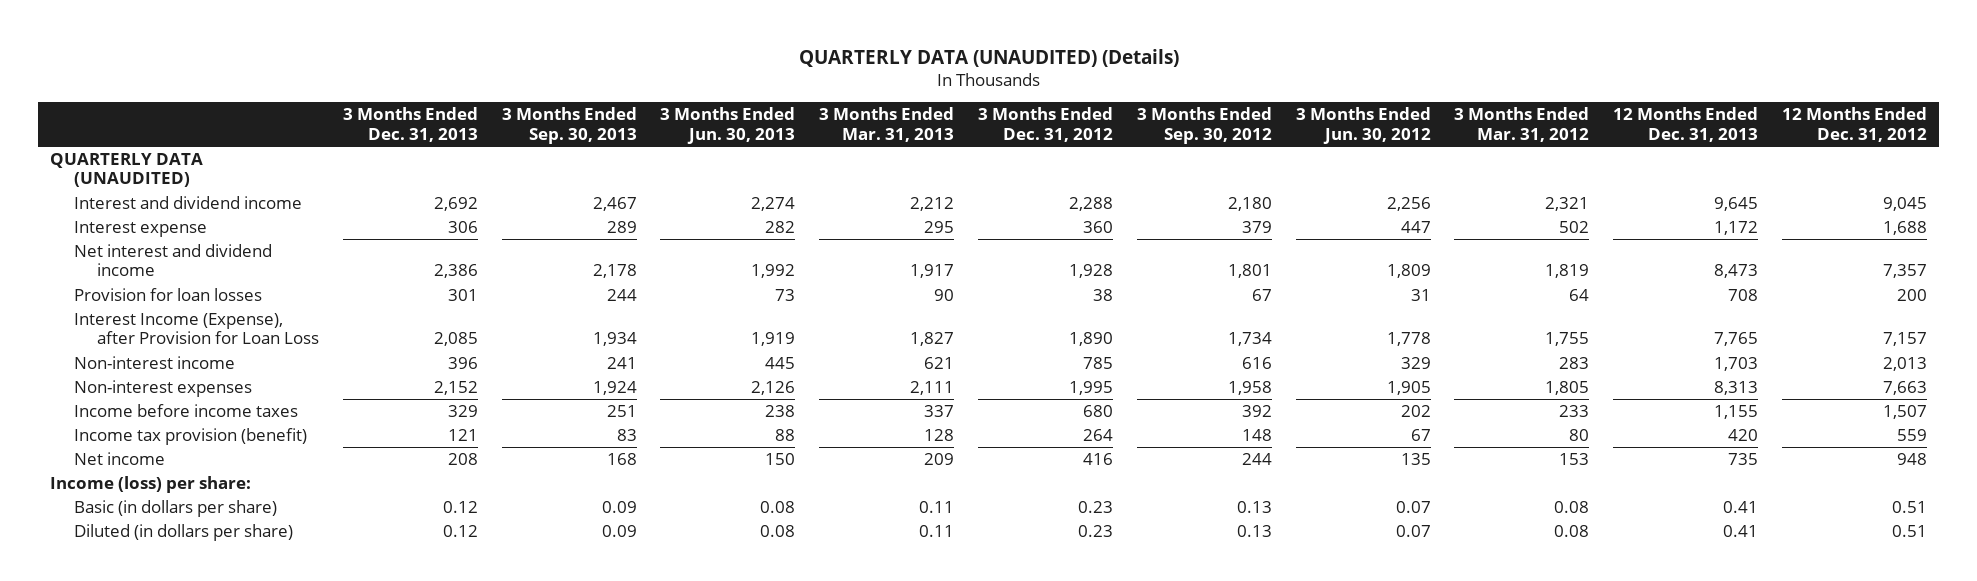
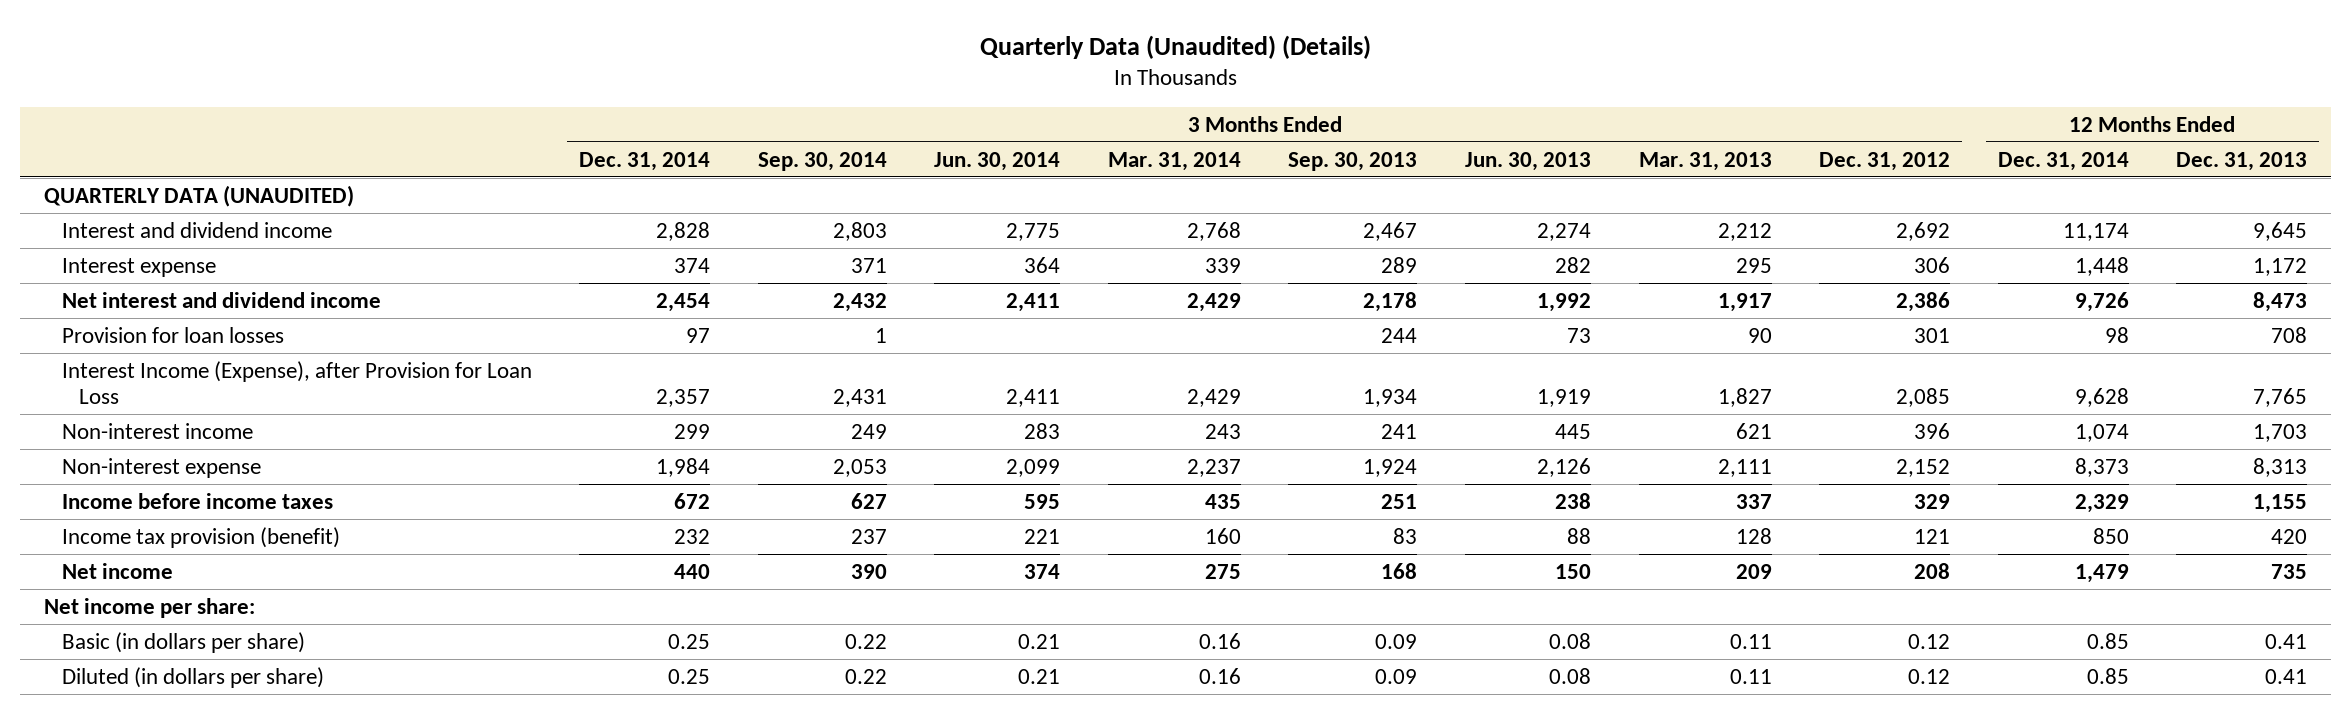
- QUARTERLY DATA (UNAUDITED) (Details)
+ Quarterly Data (Unaudited) (Details)
- | 3 Months Ended Dec. 31, 2013 | 3 Months Ended Sep. 30, 2013 | 3 Months Ended Jun. 30, 2013 | 3 Months Ended Mar. 31, 2013 | 3 Months Ended Dec. 31, 2012 | 3 Months Ended Sep. 30, 2012 | 3 Months Ended Jun. 30, 2012 | 3 Months Ended Mar. 31, 2012 | 12 Months Ended Dec. 31, 2013 | 12 Months Ended Dec. 31, 2012
+ | 3 Months Ended Dec. 31, 2014 | 3 Months Ended Sep. 30, 2014 | 3 Months Ended Jun. 30, 2014 | 3 Months Ended Mar. 31, 2014 | 3 Months Ended Sep. 30, 2013 | 3 Months Ended Jun. 30, 2013 | 3 Months Ended Mar. 31, 2013 | 3 Months Ended Dec. 31, 2012 | 12 Months Ended Dec. 31, 2014 | 12 Months Ended Dec. 31, 2013
- Interest and dividend income | 2,692 | 2,467 | 2,274 | 2,212 | 2,288 | 2,180 | 2,256 | 2,321 | 9,645 | 9,045
- Interest expense | 306 | 289 | 282 | 295 | 360 | 379 | 447 | 502 | 1,172 | 1,688
- Net interest and dividend income | 2,386 | 2,178 | 1,992 | 1,917 | 1,928 | 1,801 | 1,809 | 1,819 | 8,473 | 7,357
- Provision for loan losses | 301 | 244 | 73 | 90 | 38 | 67 | 31 | 64 | 708 | 200
- Interest Income (Expense), after Provision for Loan Loss | 2,085 | 1,934 | 1,919 | 1,827 | 1,890 | 1,734 | 1,778 | 1,755 | 7,765 | 7,157
- Non-interest income | 396 | 241 | 445 | 621 | 785 | 616 | 329 | 283 | 1,703 | 2,013
- Non-interest expenses | 2,152 | 1,924 | 2,126 | 2,111 | 1,995 | 1,958 | 1,905 | 1,805 | 8,313 | 7,663
- Income before income taxes | 329 | 251 | 238 | 337 | 680 | 392 | 202 | 233 | 1,155 | 1,507
- Income tax provision (benefit) | 121 | 83 | 88 | 128 | 264 | 148 | 67 | 80 | 420 | 559
- Net income | 208 | 168 | 150 | 209 | 416 | 244 | 135 | 153 | 735 | 948
- Income (loss) per share:
- Basic (in dollars per share) | 0.12 | 0.09 | 0.08 | 0.11 | 0.23 | 0.13 | 0.07 | 0.08 | 0.41 | 0.51
- Diluted (in dollars per share) | 0.12 | 0.09 | 0.08 | 0.11 | 0.23 | 0.13 | 0.07 | 0.08 | 0.41 | 0.51
+ Interest and dividend income | 2,828 | 2,803 | 2,775 | 2,768 | 2,467 | 2,274 | 2,212 | 2,692 | 11,174 | 9,645
+ Interest expense | 374 | 371 | 364 | 339 | 289 | 282 | 295 | 306 | 1,448 | 1,172
+ Net interest and dividend income | 2,454 | 2,432 | 2,411 | 2,429 | 2,178 | 1,992 | 1,917 | 2,386 | 9,726 | 8,473
+ Provision for loan losses | 97 | 1 | | | 244 | 73 | 90 | 301 | 98 | 708
+ Interest Income (Expense), after Provision for Loan Loss | 2,357 | 2,431 | 2,411 | 2,429 | 1,934 | 1,919 | 1,827 | 2,085 | 9,628 | 7,765
+ Non-interest income | 299 | 249 | 283 | 243 | 241 | 445 | 621 | 396 | 1,074 | 1,703
+ Non-interest expense | 1,984 | 2,053 | 2,099 | 2,237 | 1,924 | 2,126 | 2,111 | 2,152 | 8,373 | 8,313
+ Income before income taxes | 672 | 627 | 595 | 435 | 251 | 238 | 337 | 329 | 2,329 | 1,155
+ Income tax provision (benefit) | 232 | 237 | 221 | 160 | 83 | 88 | 128 | 121 | 850 | 420
+ Net income | 440 | 390 | 374 | 275 | 168 | 150 | 209 | 208 | 1,479 | 735
+ Net income per share:
+ Basic (in dollars per share) | 0.25 | 0.22 | 0.21 | 0.16 | 0.09 | 0.08 | 0.11 | 0.12 | 0.85 | 0.41
+ Diluted (in dollars per share) | 0.25 | 0.22 | 0.21 | 0.16 | 0.09 | 0.08 | 0.11 | 0.12 | 0.85 | 0.41

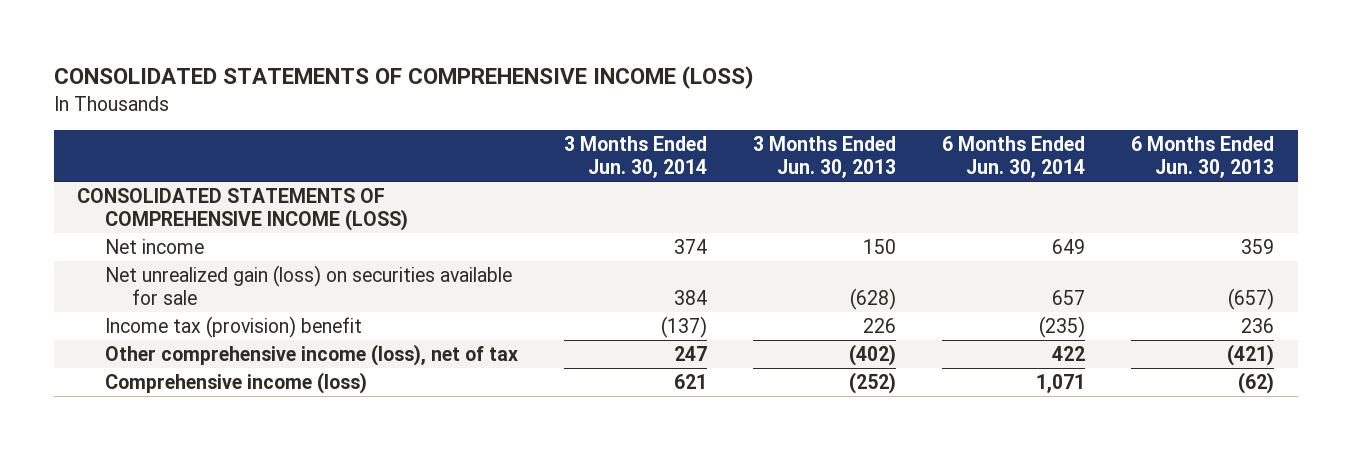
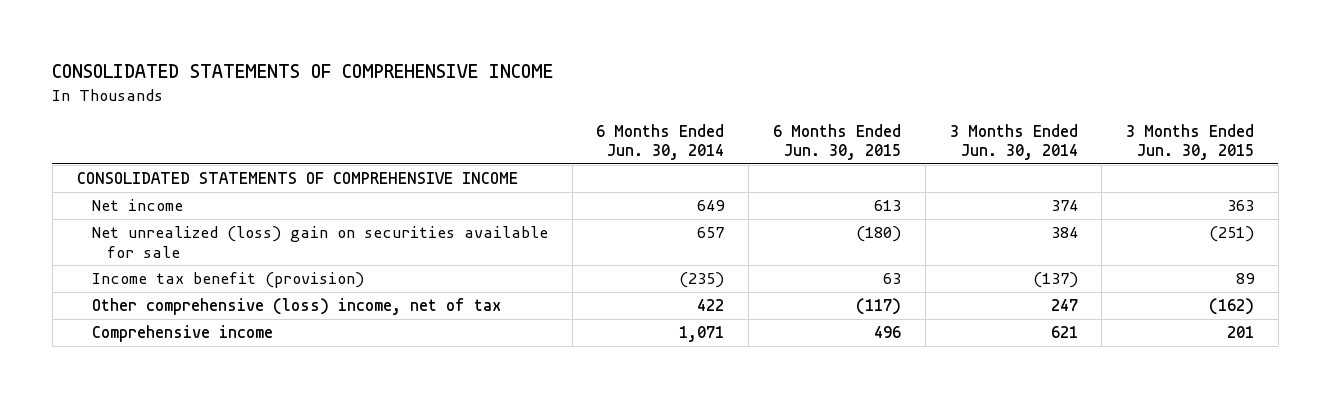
- CONSOLIDATED STATEMENTS OF COMPREHENSIVE INCOME (LOSS)
+ CONSOLIDATED STATEMENTS OF COMPREHENSIVE INCOME
- | 3 Months Ended Jun. 30, 2014 | 3 Months Ended Jun. 30, 2013 | 6 Months Ended Jun. 30, 2014 | 6 Months Ended Jun. 30, 2013
+ | 6 Months Ended Jun. 30, 2014 | 6 Months Ended Jun. 30, 2015 | 3 Months Ended Jun. 30, 2014 | 3 Months Ended Jun. 30, 2015
- CONSOLIDATED STATEMENTS OF COMPREHENSIVE INCOME (LOSS)
+ CONSOLIDATED STATEMENTS OF COMPREHENSIVE INCOME
- Net unrealized gain (loss) on securities available for sale | 384 | (628) | 657 | (657)
- Income tax (provision) benefit | (137) | 226 | (235) | 236
- Other comprehensive income (loss), net of tax | 247 | (402) | 422 | (421)
- Comprehensive income (loss) | 621 | (252) | 1,071 | (62)
+ Net unrealized (loss) gain on securities available for sale | 657 | (180) | 384 | (251)
+ Income tax benefit (provision) | (235) | 63 | (137) | 89
+ Other comprehensive (loss) income, net of tax | 422 | (117) | 247 | (162)
+ Comprehensive income | 1,071 | 496 | 621 | 201

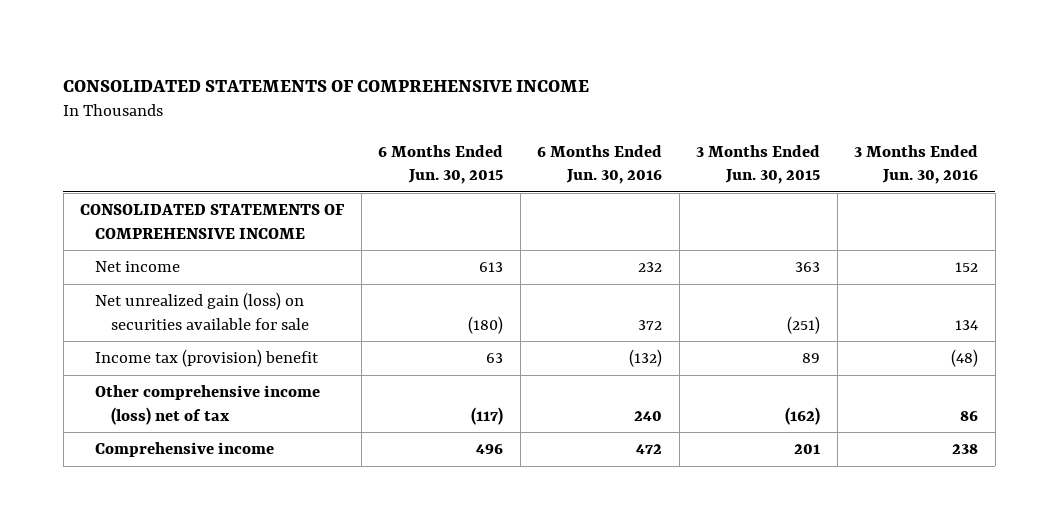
- | 6 Months Ended Jun. 30, 2014 | 6 Months Ended Jun. 30, 2015 | 3 Months Ended Jun. 30, 2014 | 3 Months Ended Jun. 30, 2015
+ | 6 Months Ended Jun. 30, 2015 | 6 Months Ended Jun. 30, 2016 | 3 Months Ended Jun. 30, 2015 | 3 Months Ended Jun. 30, 2016
- Net unrealized (loss) gain on securities available for sale | 657 | (180) | 384 | (251)
- Income tax benefit (provision) | (235) | 63 | (137) | 89
- Other comprehensive (loss) income, net of tax | 422 | (117) | 247 | (162)
+ Net unrealized gain (loss) on securities available for sale | (180) | 372 | (251) | 134
+ Income tax (provision) benefit | 63 | (132) | 89 | (48)
+ Other comprehensive income (loss) net of tax | (117) | 240 | (162) | 86

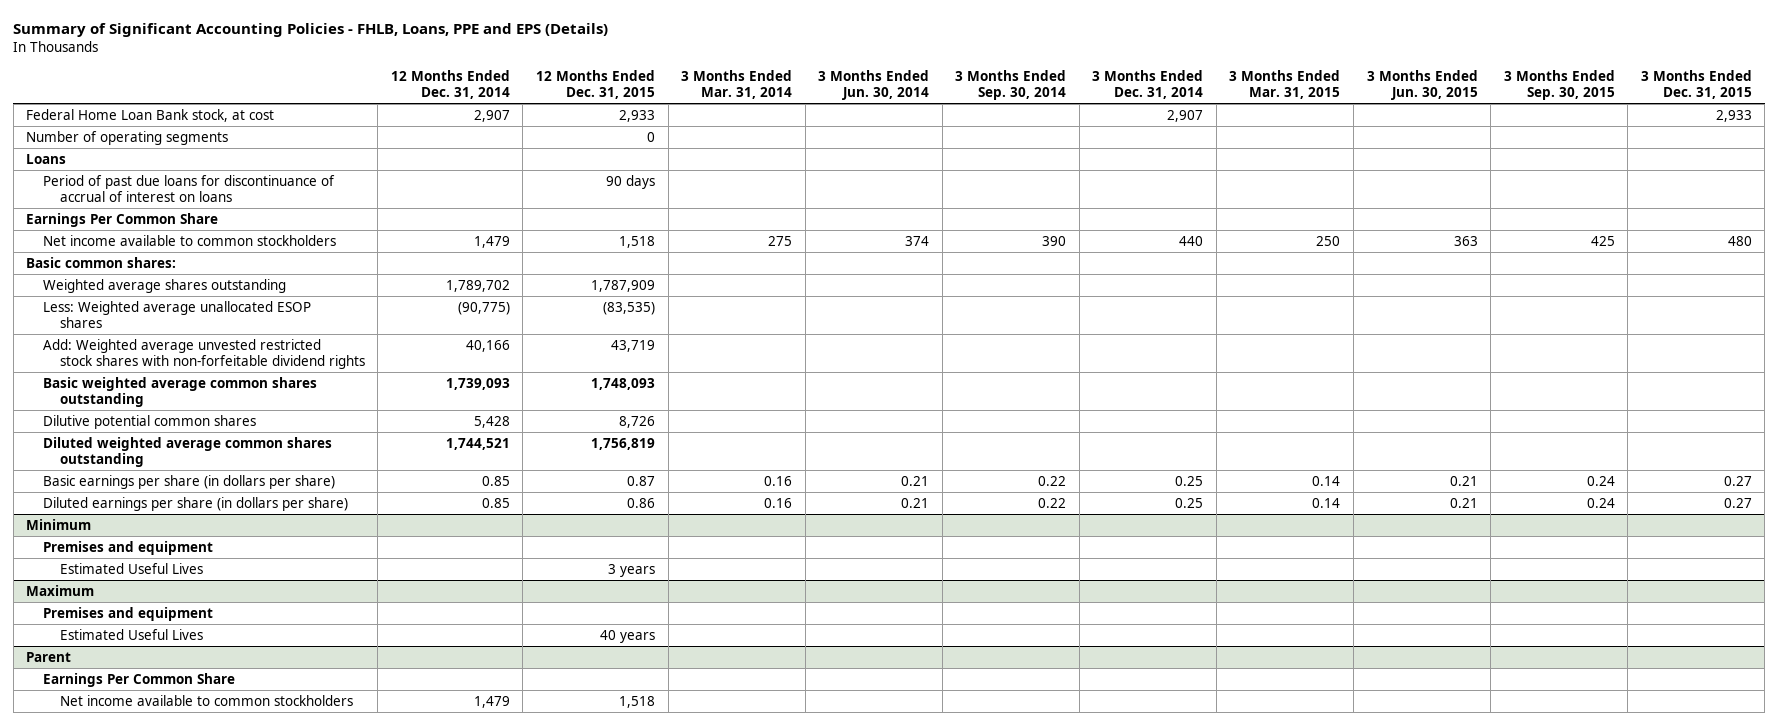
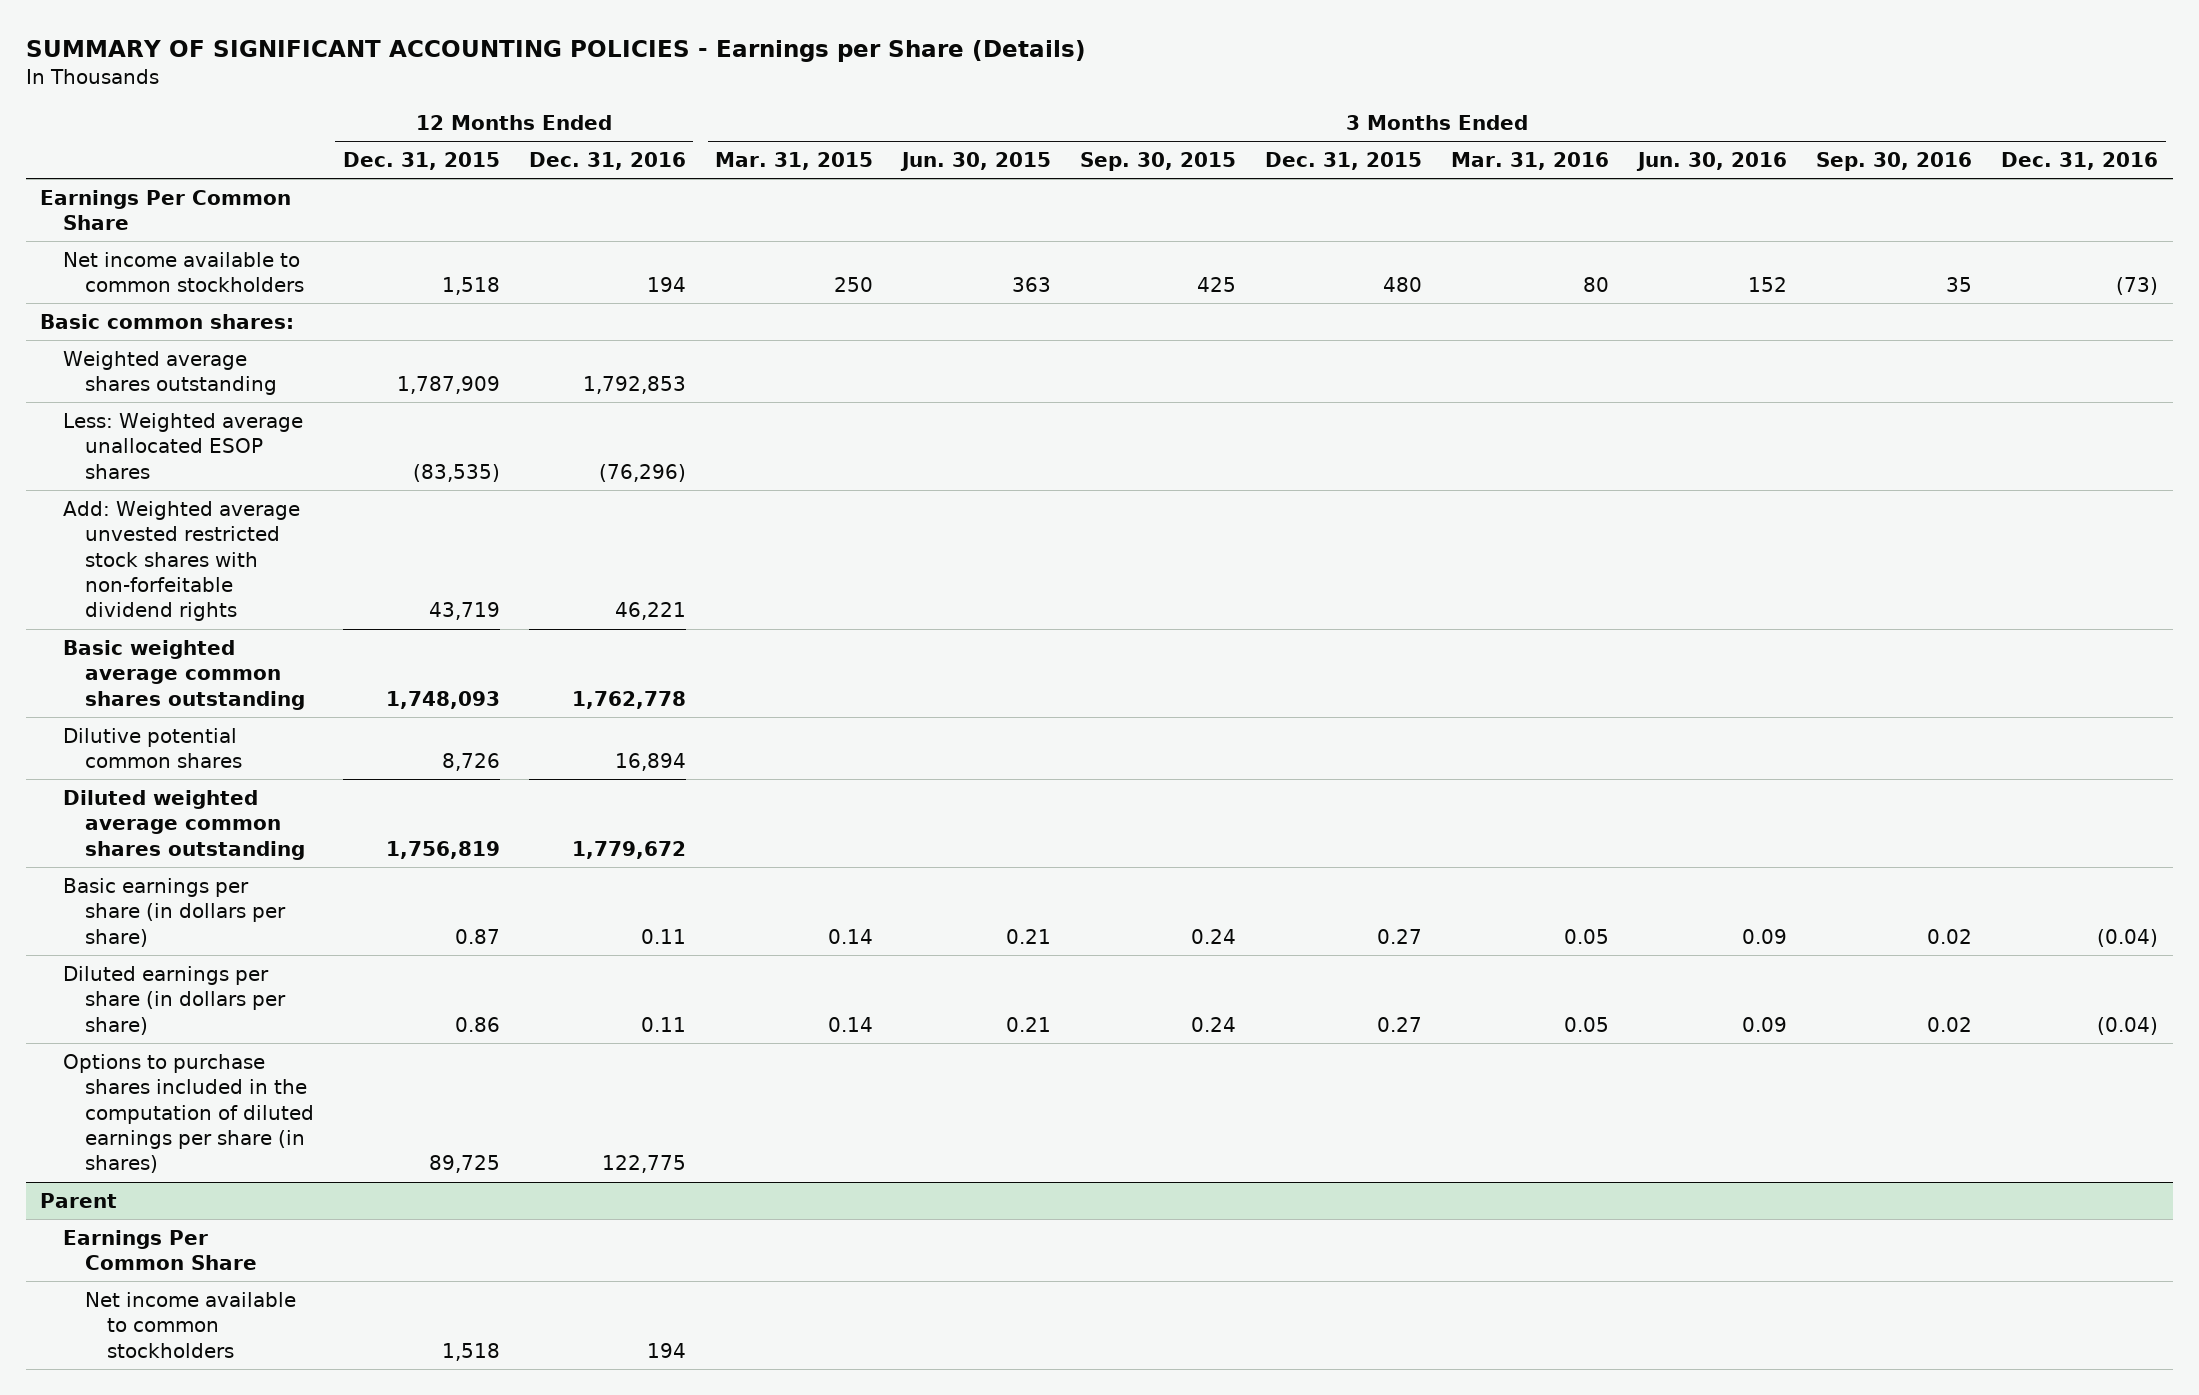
- Summary of Significant Accounting Policies - FHLB, Loans, PPE and EPS (Details)
+ SUMMARY OF SIGNIFICANT ACCOUNTING POLICIES - Earnings per Share (Details)
- | 12 Months Ended Dec. 31, 2014 | 12 Months Ended Dec. 31, 2015 | 3 Months Ended Mar. 31, 2014 | 3 Months Ended Jun. 30, 2014 | 3 Months Ended Sep. 30, 2014 | 3 Months Ended Dec. 31, 2014 | 3 Months Ended Mar. 31, 2015 | 3 Months Ended Jun. 30, 2015 | 3 Months Ended Sep. 30, 2015 | 3 Months Ended Dec. 31, 2015
+ | 12 Months Ended Dec. 31, 2015 | 12 Months Ended Dec. 31, 2016 | 3 Months Ended Mar. 31, 2015 | 3 Months Ended Jun. 30, 2015 | 3 Months Ended Sep. 30, 2015 | 3 Months Ended Dec. 31, 2015 | 3 Months Ended Mar. 31, 2016 | 3 Months Ended Jun. 30, 2016 | 3 Months Ended Sep. 30, 2016 | 3 Months Ended Dec. 31, 2016
- Federal Home Loan Bank stock, at cost | 2,907 | 2,933 | | | | 2,907 | | | | 2,933
- Number of operating segments | | 0 | | | | | | | |
- Loans
- Period of past due loans for discontinuance of accrual of interest on loans | | 90 days | | | | | | | |
- Minimum
- Premises and equipment
- Estimated Useful Lives | | 3 years | | | | | | | |
- Maximum
- Premises and equipment
- Estimated Useful Lives | | 40 years | | | | | | | |
+ Options to purchase shares included in the computation of diluted earnings per share (in shares) | 89,725 | 122,775 | | | | | | | |

